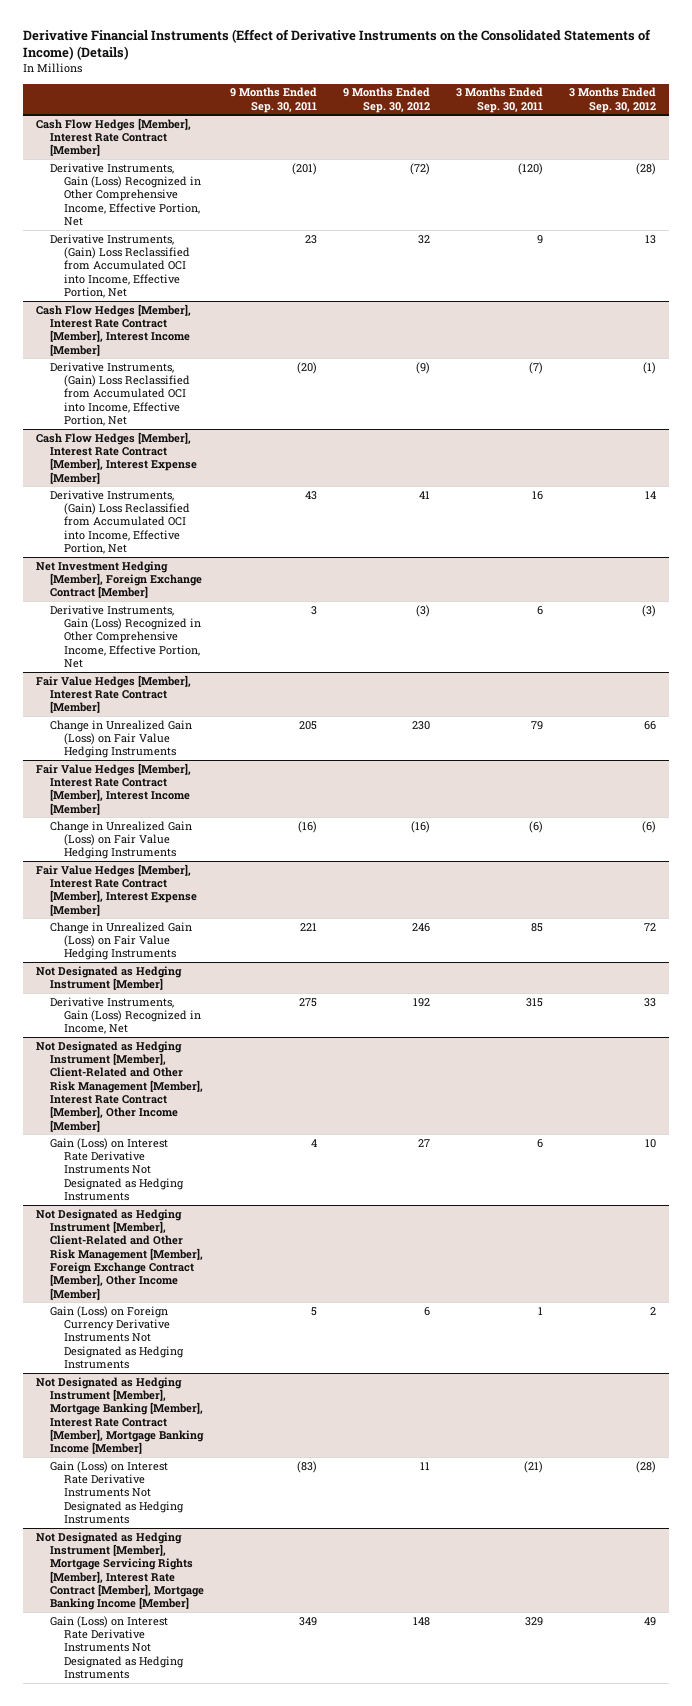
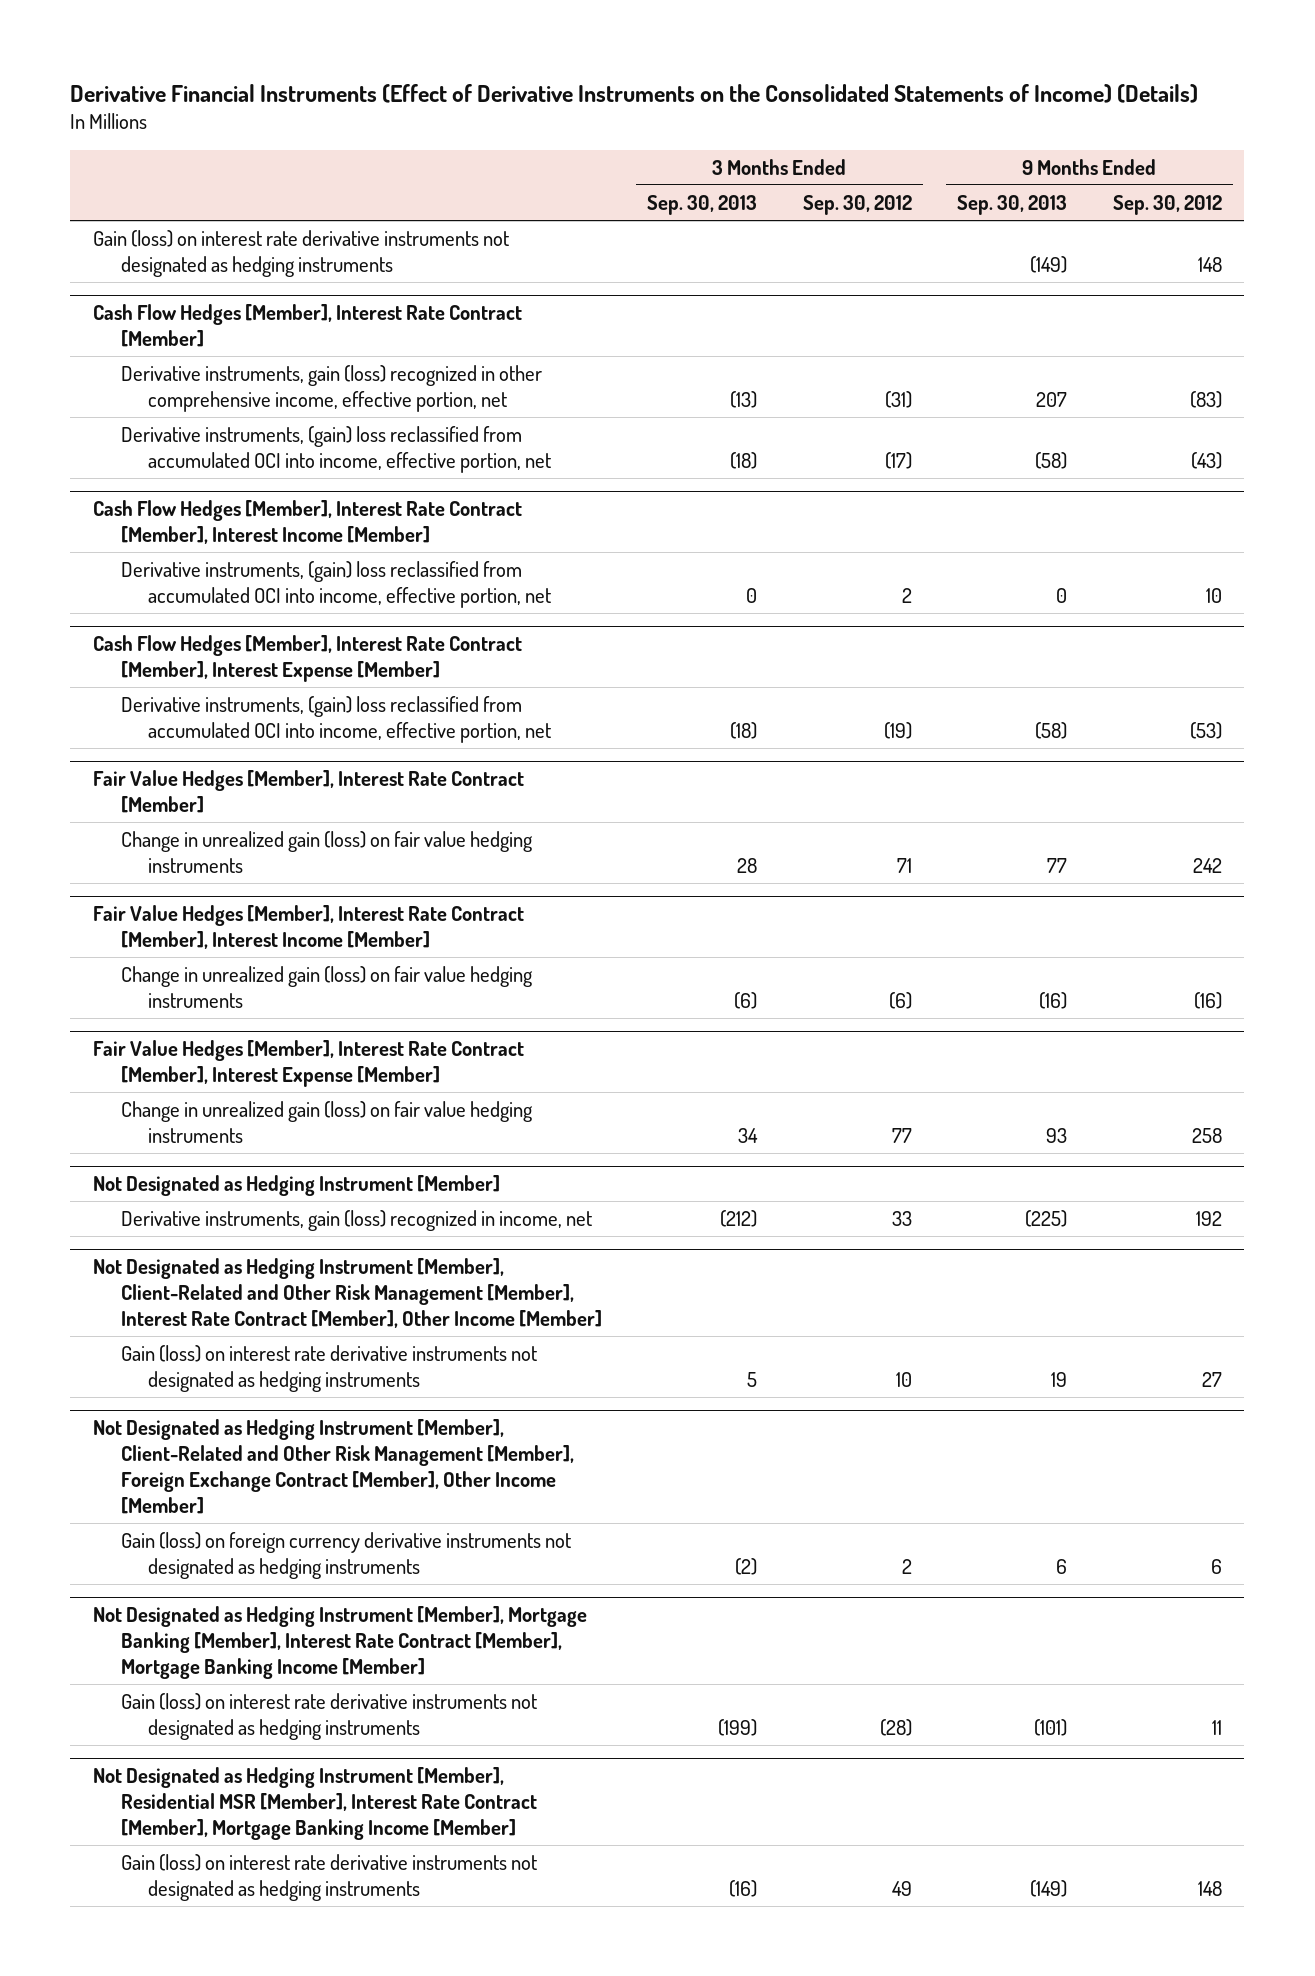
- | 9 Months Ended Sep. 30, 2011 | 9 Months Ended Sep. 30, 2012 | 3 Months Ended Sep. 30, 2011 | 3 Months Ended Sep. 30, 2012
+ | 3 Months Ended Sep. 30, 2013 | 3 Months Ended Sep. 30, 2012 | 9 Months Ended Sep. 30, 2013 | 9 Months Ended Sep. 30, 2012
+ Gain (loss) on interest rate derivative instruments not designated as hedging instruments | | | (149) | 148
@ Cash Flow Hedges [Member], Interest Rate Contract [Member]
- Derivative Instruments, Gain (Loss) Recognized in Other Comprehensive Income, Effective Portion, Net | (201) | (72) | (120) | (28)
- Derivative Instruments, (Gain) Loss Reclassified from Accumulated OCI into Income, Effective Portion, Net | 23 | 32 | 9 | 13
+ Derivative instruments, gain (loss) recognized in other comprehensive income, effective portion, net | (13) | (31) | 207 | (83)
+ Derivative instruments, (gain) loss reclassified from accumulated OCI into income, effective portion, net | (18) | (17) | (58) | (43)
@ Cash Flow Hedges [Member], Interest Rate Contract [Member], Interest Income [Member]
- Derivative Instruments, (Gain) Loss Reclassified from Accumulated OCI into Income, Effective Portion, Net | (20) | (9) | (7) | (1)
+ Derivative instruments, (gain) loss reclassified from accumulated OCI into income, effective portion, net | 0 | 2 | 0 | 10
@ Cash Flow Hedges [Member], Interest Rate Contract [Member], Interest Expense [Member]
- Derivative Instruments, (Gain) Loss Reclassified from Accumulated OCI into Income, Effective Portion, Net | 43 | 41 | 16 | 14
- Net Investment Hedging [Member], Foreign Exchange Contract [Member]
- Derivative Instruments, Gain (Loss) Recognized in Other Comprehensive Income, Effective Portion, Net | 3 | (3) | 6 | (3)
@ Cash Flow Hedges [Member], Interest Rate Contract [Member], Interest Expense [Member]
+ Derivative instruments, (gain) loss reclassified from accumulated OCI into income, effective portion, net | (18) | (19) | (58) | (53)
@ Fair Value Hedges [Member], Interest Rate Contract [Member]
- Change in Unrealized Gain (Loss) on Fair Value Hedging Instruments | 205 | 230 | 79 | 66
+ Change in unrealized gain (loss) on fair value hedging instruments | 28 | 71 | 77 | 242
@ Fair Value Hedges [Member], Interest Rate Contract [Member], Interest Income [Member]
- Change in Unrealized Gain (Loss) on Fair Value Hedging Instruments | (16) | (16) | (6) | (6)
+ Change in unrealized gain (loss) on fair value hedging instruments | (6) | (6) | (16) | (16)
@ Fair Value Hedges [Member], Interest Rate Contract [Member], Interest Expense [Member]
- Change in Unrealized Gain (Loss) on Fair Value Hedging Instruments | 221 | 246 | 85 | 72
+ Change in unrealized gain (loss) on fair value hedging instruments | 34 | 77 | 93 | 258
@ Not Designated as Hedging Instrument [Member]
- Derivative Instruments, Gain (Loss) Recognized in Income, Net | 275 | 192 | 315 | 33
+ Derivative instruments, gain (loss) recognized in income, net | (212) | 33 | (225) | 192
@ Not Designated as Hedging Instrument [Member], Client-Related and Other Risk Management [Member], Interest Rate Contract [Member], Other Income [Member]
- Gain (Loss) on Interest Rate Derivative Instruments Not Designated as Hedging Instruments | 4 | 27 | 6 | 10
+ Gain (loss) on interest rate derivative instruments not designated as hedging instruments | 5 | 10 | 19 | 27
@ Not Designated as Hedging Instrument [Member], Client-Related and Other Risk Management [Member], Foreign Exchange Contract [Member], Other Income [Member]
- Gain (Loss) on Foreign Currency Derivative Instruments Not Designated as Hedging Instruments | 5 | 6 | 1 | 2
+ Gain (loss) on foreign currency derivative instruments not designated as hedging instruments | (2) | 2 | 6 | 6
@ Not Designated as Hedging Instrument [Member], Mortgage Banking [Member], Interest Rate Contract [Member], Mortgage Banking Income [Member]
- Gain (Loss) on Interest Rate Derivative Instruments Not Designated as Hedging Instruments | (83) | 11 | (21) | (28)
- Not Designated as Hedging Instrument [Member], Mortgage Servicing Rights [Member], Interest Rate Contract [Member], Mortgage Banking Income [Member]
- Gain (Loss) on Interest Rate Derivative Instruments Not Designated as Hedging Instruments | 349 | 148 | 329 | 49
@ Not Designated as Hedging Instrument [Member], Mortgage Banking [Member], Interest Rate Contract [Member], Mortgage Banking Income [Member]
+ Gain (loss) on interest rate derivative instruments not designated as hedging instruments | (199) | (28) | (101) | 11
+ Not Designated as Hedging Instrument [Member], Residential MSR [Member], Interest Rate Contract [Member], Mortgage Banking Income [Member]
+ Gain (loss) on interest rate derivative instruments not designated as hedging instruments | (16) | 49 | (149) | 148

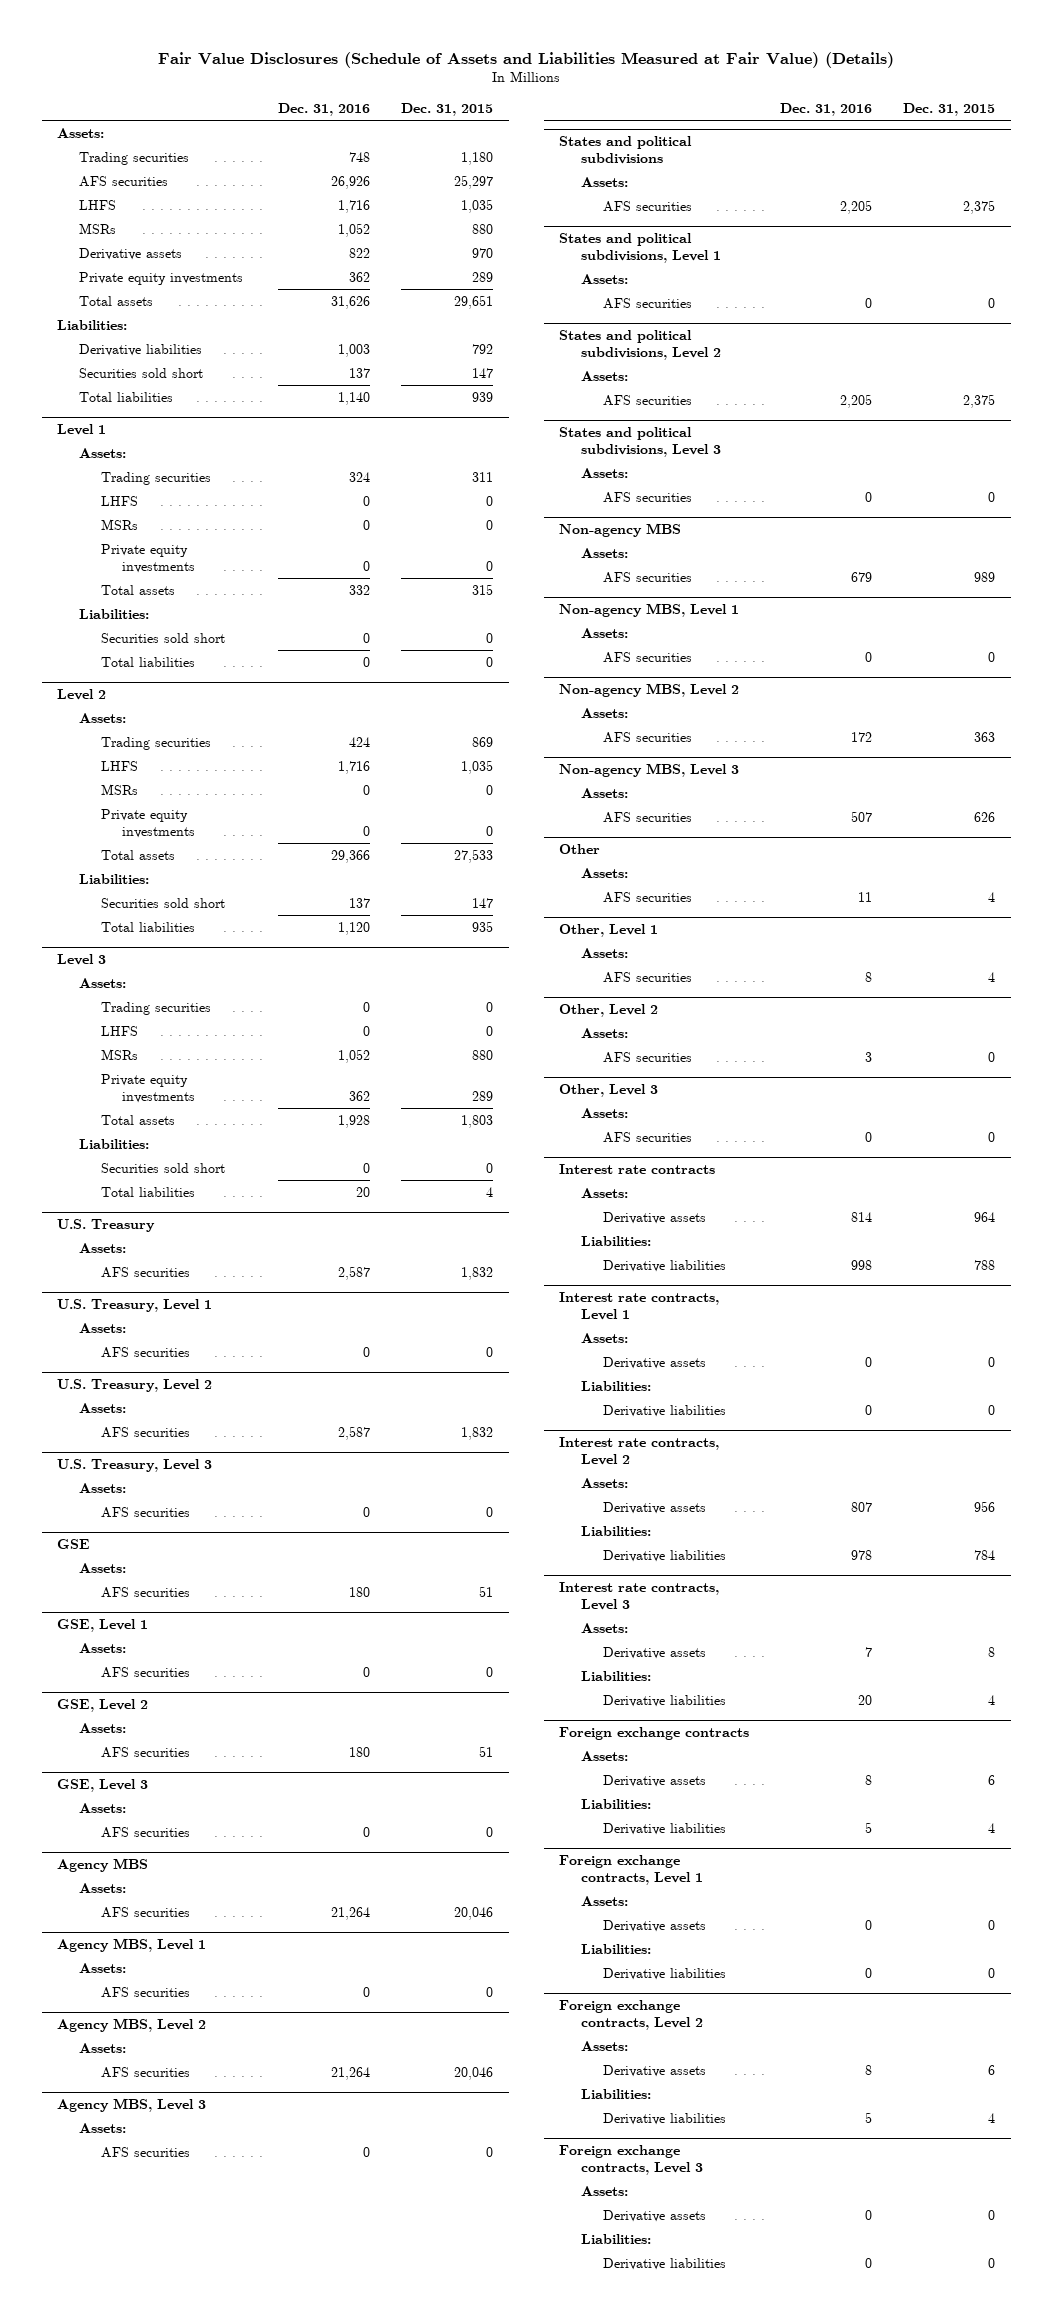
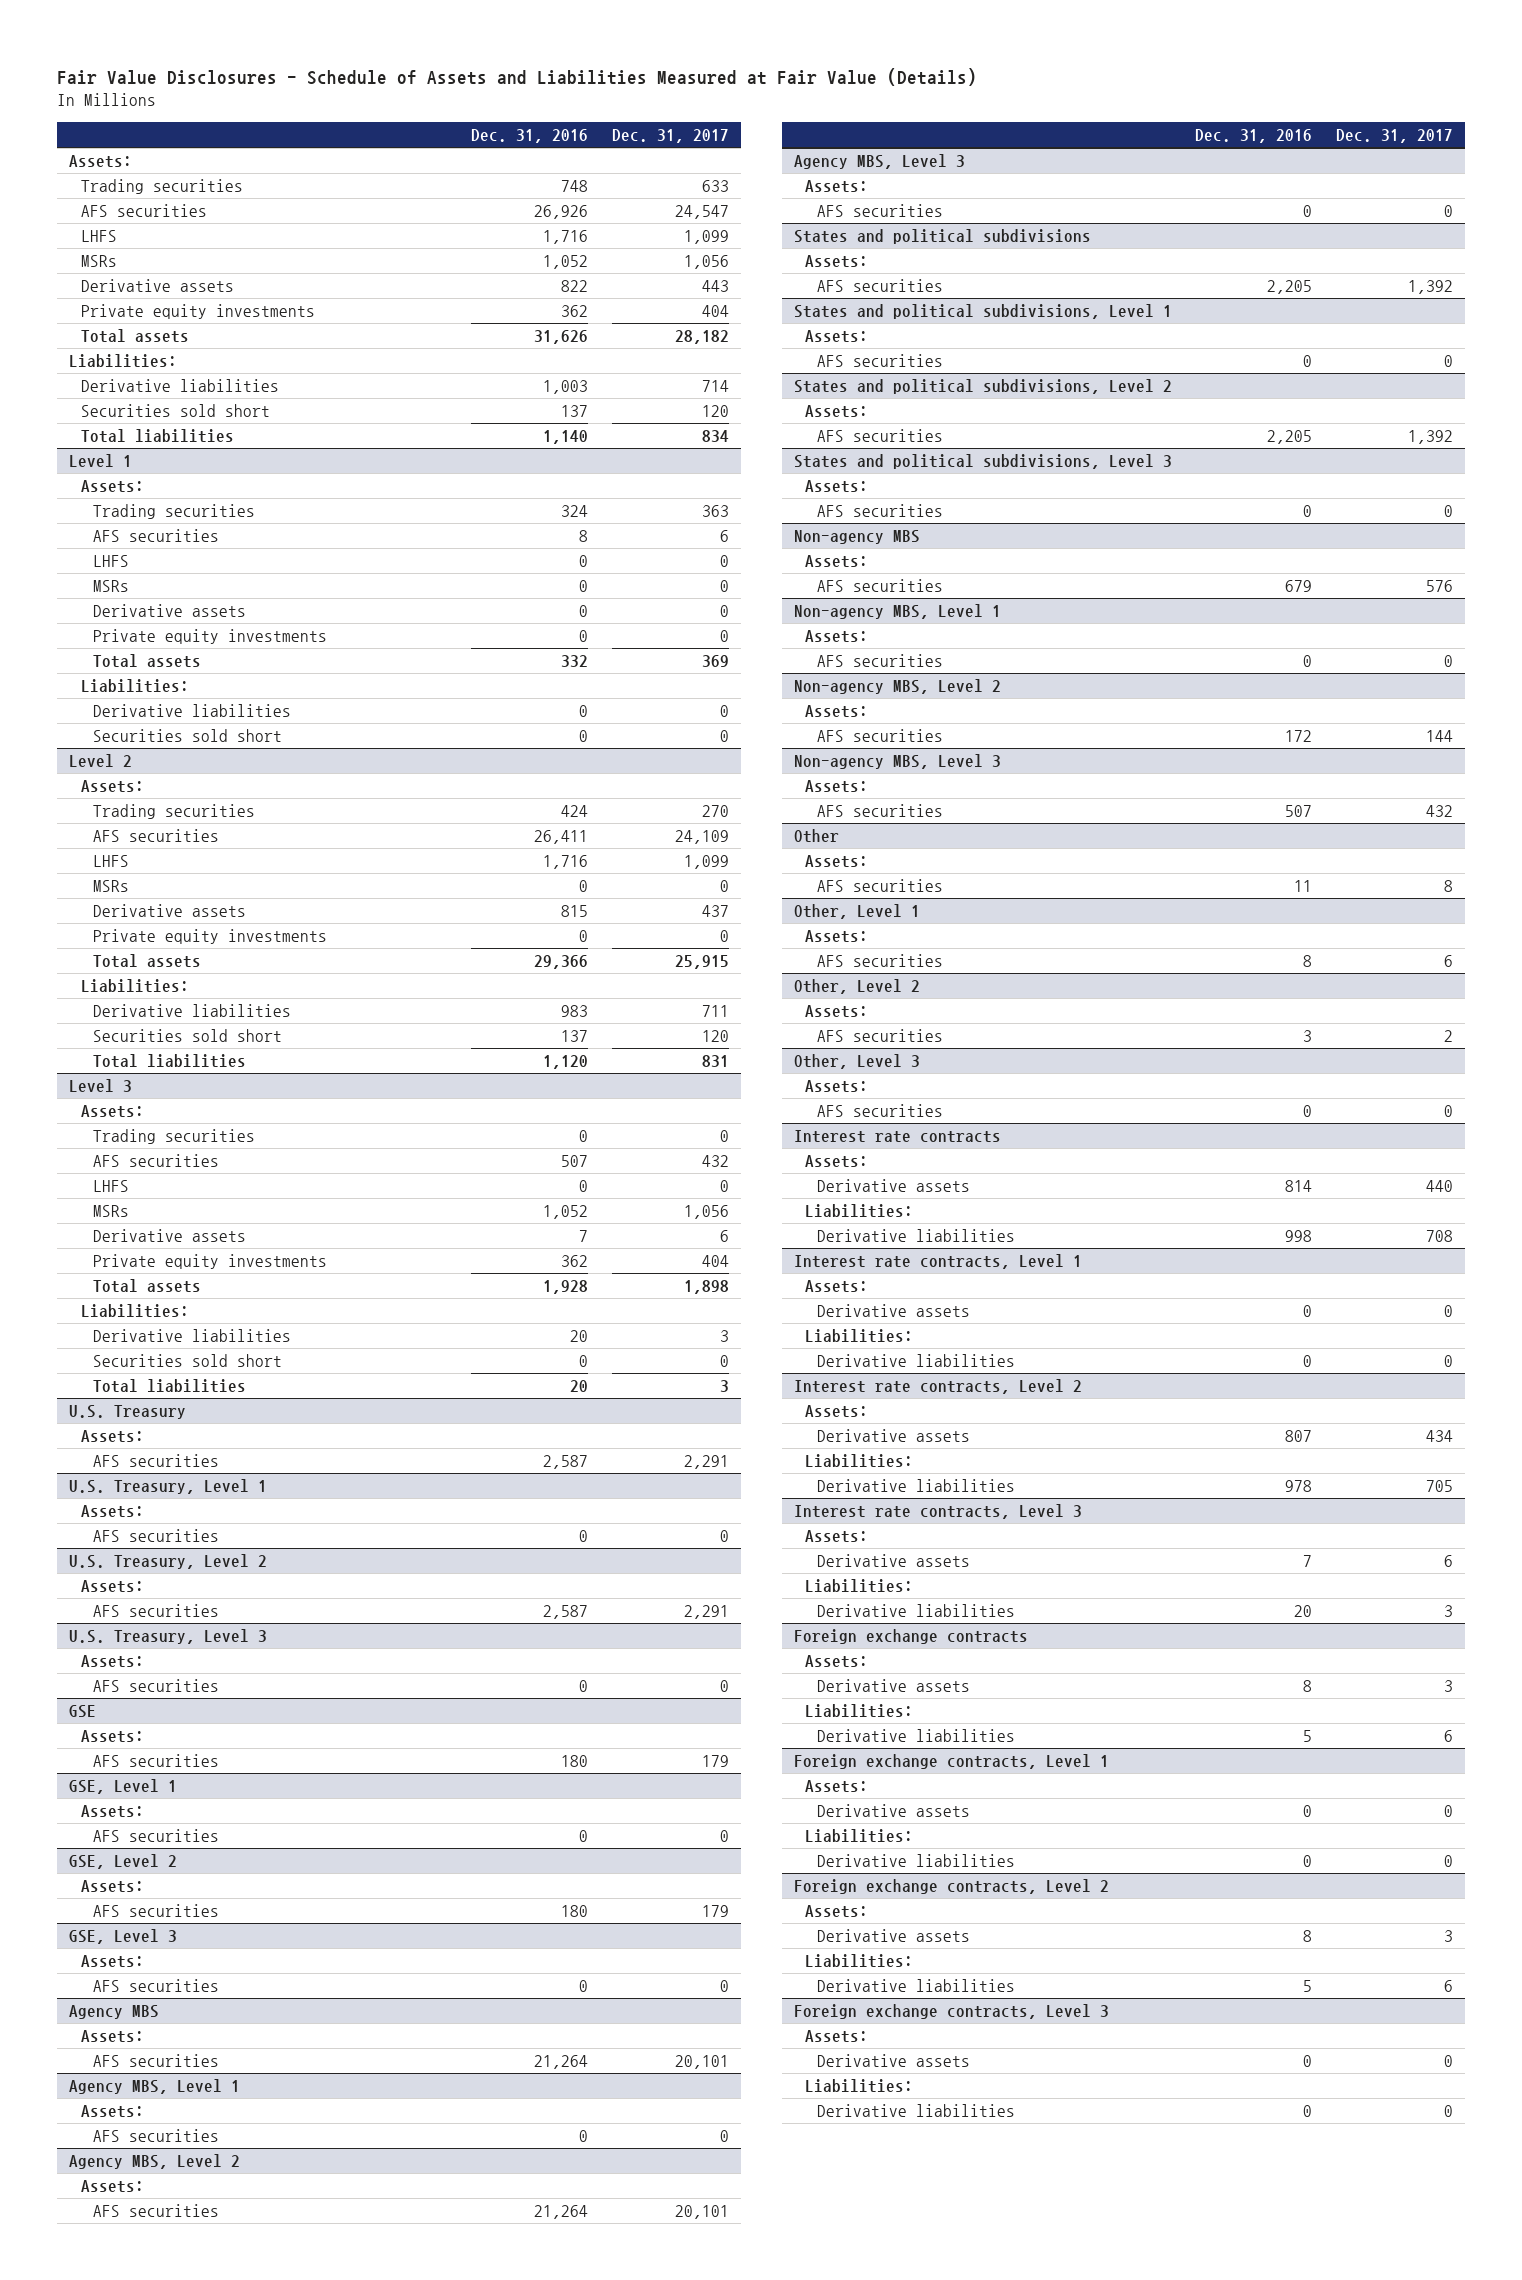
- Fair Value Disclosures (Schedule of Assets and Liabilities Measured at Fair Value) (Details)
+ Fair Value Disclosures - Schedule of Assets and Liabilities Measured at Fair Value (Details)
- | Dec. 31, 2016 | Dec. 31, 2015
+ | Dec. 31, 2016 | Dec. 31, 2017
@ Level 1
+ AFS securities | 8 | 6
+ Derivative assets | 0 | 0
+ Derivative liabilities | 0 | 0
- Total liabilities | 0 | 0
@ Level 2
+ AFS securities | 26,411 | 24,109
+ Derivative assets | 815 | 437
+ Derivative liabilities | 983 | 711
@ Level 3
+ AFS securities | 507 | 432
+ Derivative assets | 7 | 6
+ Derivative liabilities | 20 | 3

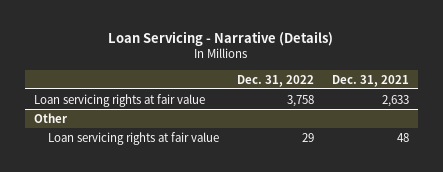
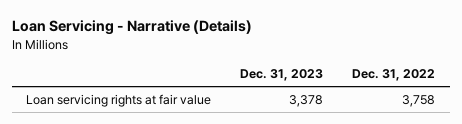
- | Dec. 31, 2022 | Dec. 31, 2021
+ | Dec. 31, 2023 | Dec. 31, 2022
- Other
- Loan servicing rights at fair value | 29 | 48

